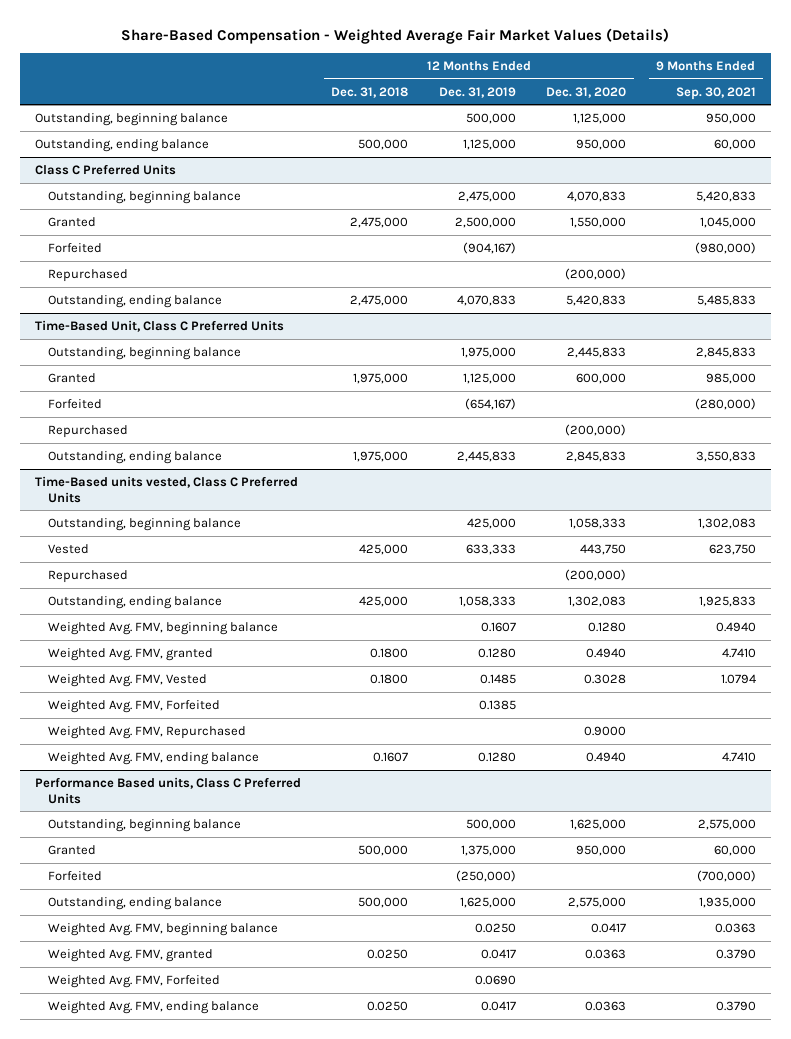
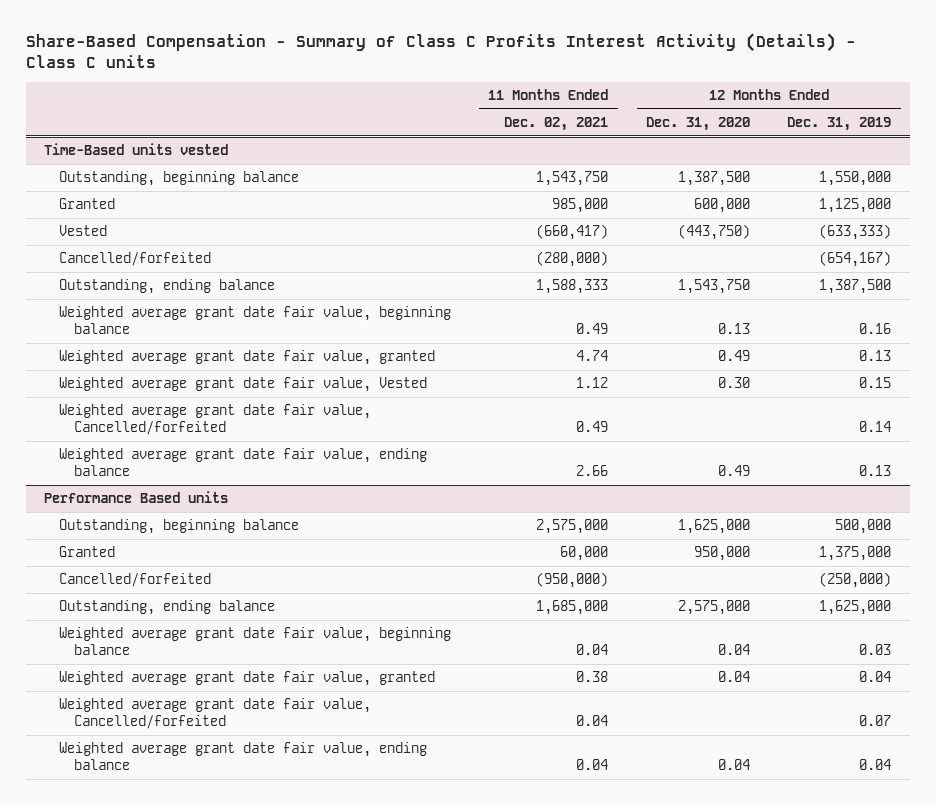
- Share-Based Compensation - Weighted Average Fair Market Values (Details)
+ Share-Based Compensation - Summary of Class C Profits Interest Activity (Details) - Class C units
- | 12 Months Ended Dec. 31, 2018 | 12 Months Ended Dec. 31, 2019 | 12 Months Ended Dec. 31, 2020 | 9 Months Ended Sep. 30, 2021
+ | 11 Months Ended Dec. 02, 2021 | 12 Months Ended Dec. 31, 2020 | 12 Months Ended Dec. 31, 2019
- Outstanding, beginning balance | | 500,000 | 1,125,000 | 950,000
- Outstanding, ending balance | 500,000 | 1,125,000 | 950,000 | 60,000
- Class C Preferred Units
- Outstanding, beginning balance | | 2,475,000 | 4,070,833 | 5,420,833
- Granted | 2,475,000 | 2,500,000 | 1,550,000 | 1,045,000
- Forfeited | | (904,167) | | (980,000)
- Repurchased | | | (200,000) |
- Outstanding, ending balance | 2,475,000 | 4,070,833 | 5,420,833 | 5,485,833
- Time-Based Unit, Class C Preferred Units
- Outstanding, beginning balance | | 1,975,000 | 2,445,833 | 2,845,833
+ Time-Based units vested
+ Outstanding, beginning balance | 1,543,750 | 1,387,500 | 1,550,000
- Forfeited | | (654,167) | | (280,000)
- Repurchased | | | (200,000) |
- Outstanding, ending balance | 1,975,000 | 2,445,833 | 2,845,833 | 3,550,833
- Time-Based units vested, Class C Preferred Units
- Outstanding, beginning balance | | 425,000 | 1,058,333 | 1,302,083
- Vested | 425,000 | 633,333 | 443,750 | 623,750
- Repurchased | | | (200,000) |
- Outstanding, ending balance | 425,000 | 1,058,333 | 1,302,083 | 1,925,833
- Weighted Avg. FMV, beginning balance | | 0.1607 | 0.1280 | 0.4940
- Weighted Avg. FMV, granted | 0.1800 | 0.1280 | 0.4940 | 4.7410
- Weighted Avg. FMV, Vested | 0.1800 | 0.1485 | 0.3028 | 1.0794
- Weighted Avg. FMV, Forfeited | | 0.1385 | |
- Weighted Avg. FMV, Repurchased | | | 0.9000 |
- Weighted Avg. FMV, ending balance | 0.1607 | 0.1280 | 0.4940 | 4.7410
- Performance Based units, Class C Preferred Units
+ Vested | (660,417) | (443,750) | (633,333)
+ Cancelled/forfeited | (280,000) | | (654,167)
+ Outstanding, ending balance | 1,588,333 | 1,543,750 | 1,387,500
+ Weighted average grant date fair value, beginning balance | 0.49 | 0.13 | 0.16
+ Weighted average grant date fair value, granted | 4.74 | 0.49 | 0.13
+ Weighted average grant date fair value, Vested | 1.12 | 0.30 | 0.15
+ Weighted average grant date fair value, Cancelled/forfeited | 0.49 | | 0.14
+ Weighted average grant date fair value, ending balance | 2.66 | 0.49 | 0.13
+ Performance Based units
- Forfeited | | (250,000) | | (700,000)
+ Cancelled/forfeited | (950,000) | | (250,000)
- Weighted Avg. FMV, beginning balance | | 0.0250 | 0.0417 | 0.0363
- Weighted Avg. FMV, granted | 0.0250 | 0.0417 | 0.0363 | 0.3790
- Weighted Avg. FMV, Forfeited | | 0.0690 | |
- Weighted Avg. FMV, ending balance | 0.0250 | 0.0417 | 0.0363 | 0.3790
+ Weighted average grant date fair value, beginning balance | 0.04 | 0.04 | 0.03
+ Weighted average grant date fair value, granted | 0.38 | 0.04 | 0.04
+ Weighted average grant date fair value, Cancelled/forfeited | 0.04 | | 0.07
+ Weighted average grant date fair value, ending balance | 0.04 | 0.04 | 0.04

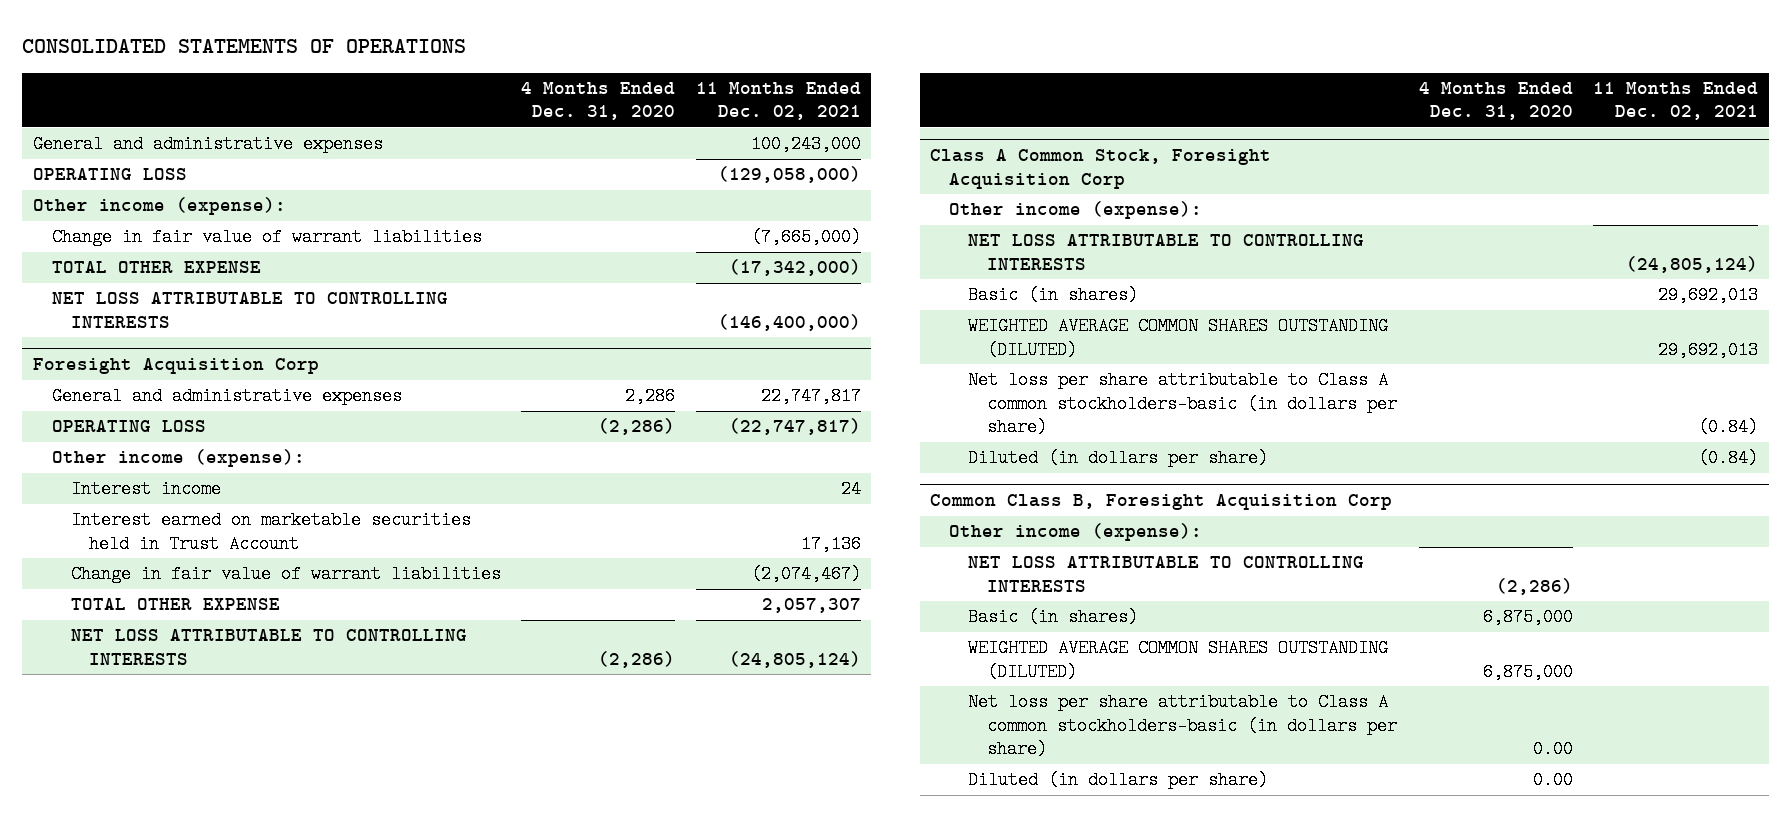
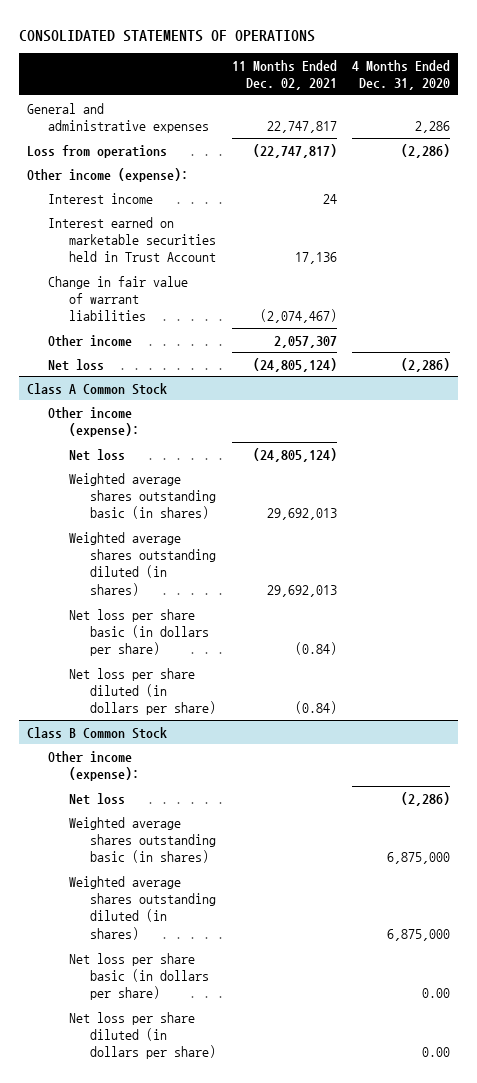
- | 4 Months Ended Dec. 31, 2020 | 11 Months Ended Dec. 02, 2021
+ | 11 Months Ended Dec. 02, 2021 | 4 Months Ended Dec. 31, 2020
- General and administrative expenses | | 100,243,000
- OPERATING LOSS | | (129,058,000)
- Other income (expense):
- Change in fair value of warrant liabilities | | (7,665,000)
- TOTAL OTHER EXPENSE | | (17,342,000)
- NET LOSS ATTRIBUTABLE TO CONTROLLING INTERESTS | | (146,400,000)
- Foresight Acquisition Corp
- OPERATING LOSS | (2,286) | (22,747,817)
+ Loss from operations | (22,747,817) | (2,286)
- TOTAL OTHER EXPENSE | | 2,057,307
- NET LOSS ATTRIBUTABLE TO CONTROLLING INTERESTS | (2,286) | (24,805,124)
- Class A Common Stock, Foresight Acquisition Corp
+ Other income | 2,057,307 |
+ Net loss | (24,805,124) | (2,286)
+ Class A Common Stock
- NET LOSS ATTRIBUTABLE TO CONTROLLING INTERESTS | | (24,805,124)
- Basic (in shares) | | 29,692,013
- WEIGHTED AVERAGE COMMON SHARES OUTSTANDING (DILUTED) | | 29,692,013
- Net loss per share attributable to Class A common stockholders-basic (in dollars per share) | | (0.84)
- Diluted (in dollars per share) | | (0.84)
- Common Class B, Foresight Acquisition Corp
+ Net loss | (24,805,124) |
+ Weighted average shares outstanding basic (in shares) | 29,692,013 |
+ Weighted average shares outstanding diluted (in shares) | 29,692,013 |
+ Net loss per share basic (in dollars per share) | (0.84) |
+ Net loss per share diluted (in dollars per share) | (0.84) |
+ Class B Common Stock
- NET LOSS ATTRIBUTABLE TO CONTROLLING INTERESTS | (2,286) |
- Basic (in shares) | 6,875,000 |
- WEIGHTED AVERAGE COMMON SHARES OUTSTANDING (DILUTED) | 6,875,000 |
- Net loss per share attributable to Class A common stockholders-basic (in dollars per share) | 0.00 |
- Diluted (in dollars per share) | 0.00 |
+ Net loss | | (2,286)
+ Weighted average shares outstanding basic (in shares) | | 6,875,000
+ Weighted average shares outstanding diluted (in shares) | | 6,875,000
+ Net loss per share basic (in dollars per share) | | 0.00
+ Net loss per share diluted (in dollars per share) | | 0.00

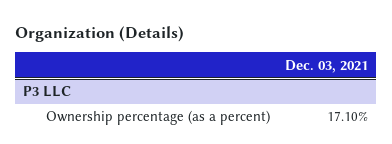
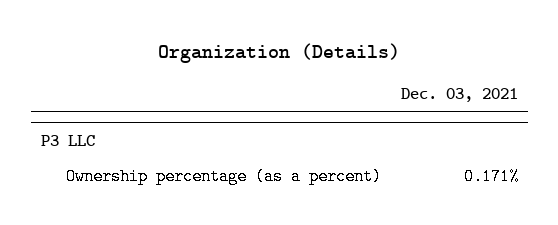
@ P3 LLC
- Ownership percentage (as a percent) | 17.10%
+ Ownership percentage (as a percent) | 0.171%

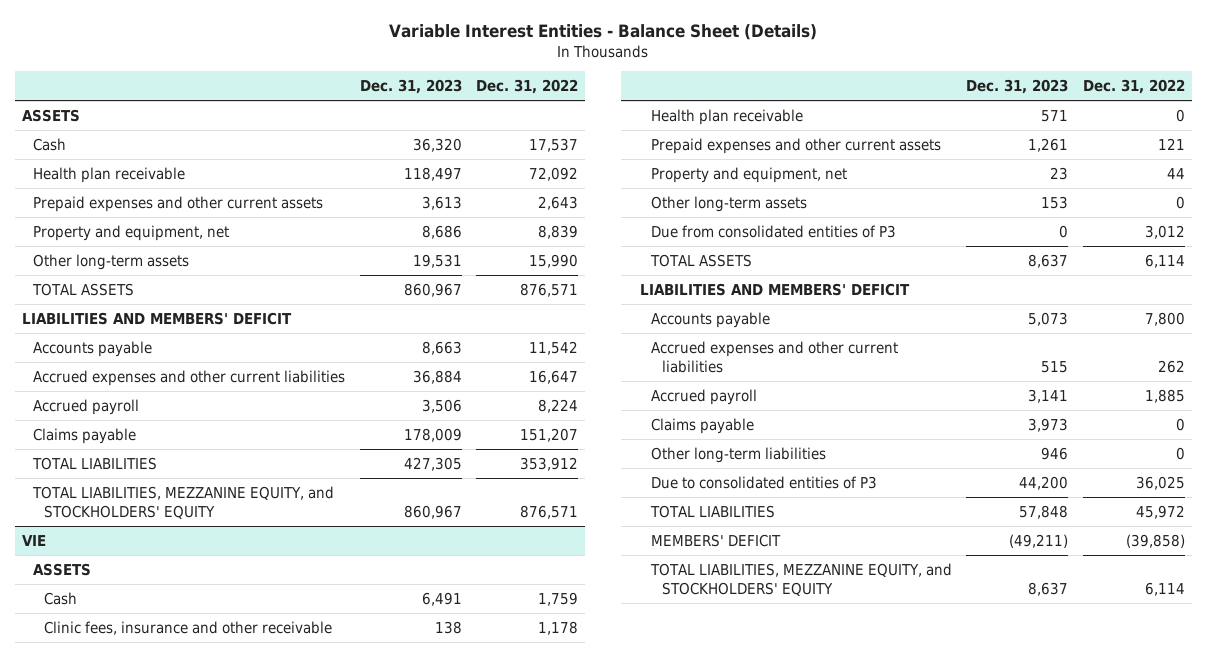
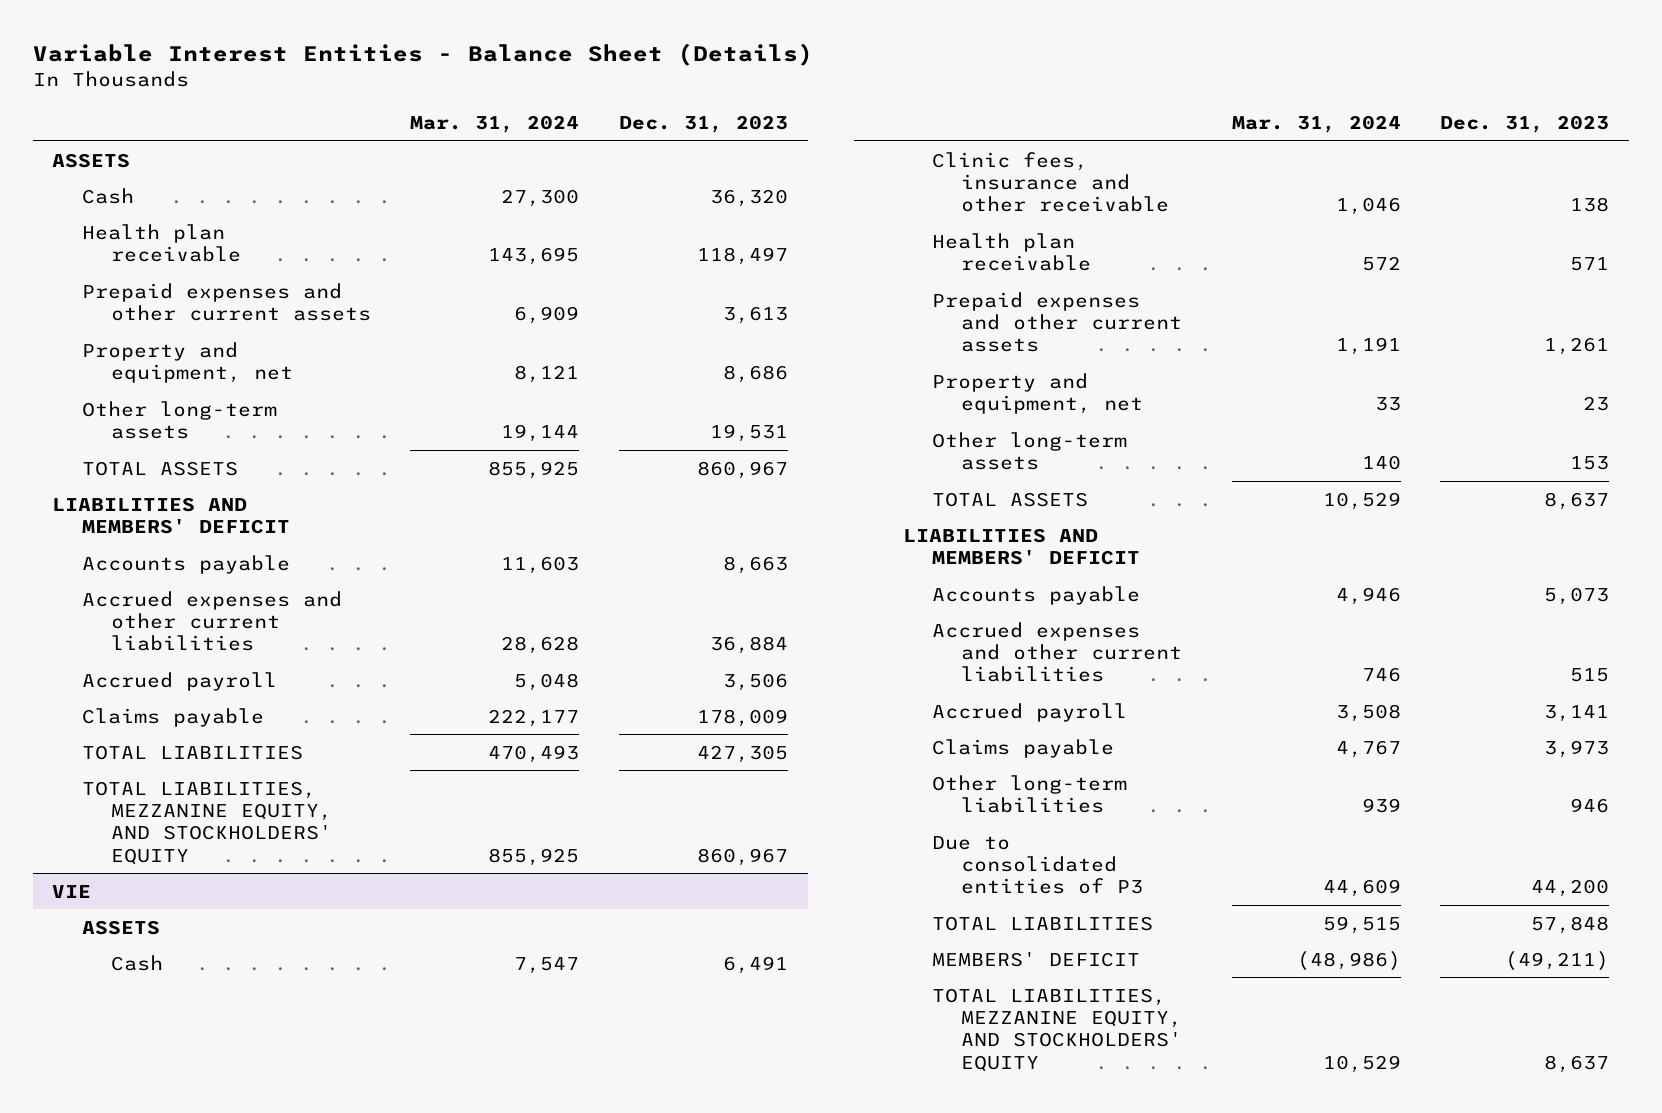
- | Dec. 31, 2023 | Dec. 31, 2022
+ | Mar. 31, 2024 | Dec. 31, 2023
- TOTAL LIABILITIES, MEZZANINE EQUITY, and STOCKHOLDERS' EQUITY | 860,967 | 876,571
+ TOTAL LIABILITIES, MEZZANINE EQUITY, AND STOCKHOLDERS' EQUITY | 855,925 | 860,967
@ VIE
- Due from consolidated entities of P3 | 0 | 3,012
- TOTAL LIABILITIES, MEZZANINE EQUITY, and STOCKHOLDERS' EQUITY | 8,637 | 6,114
+ TOTAL LIABILITIES, MEZZANINE EQUITY, AND STOCKHOLDERS' EQUITY | 10,529 | 8,637

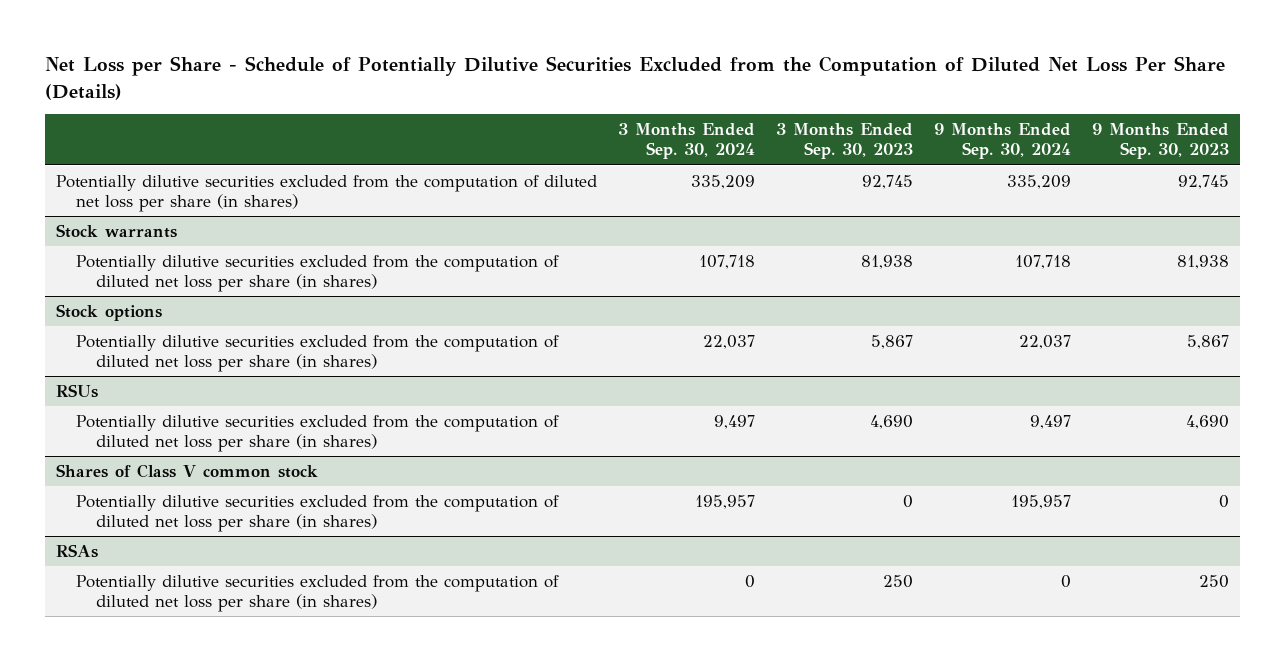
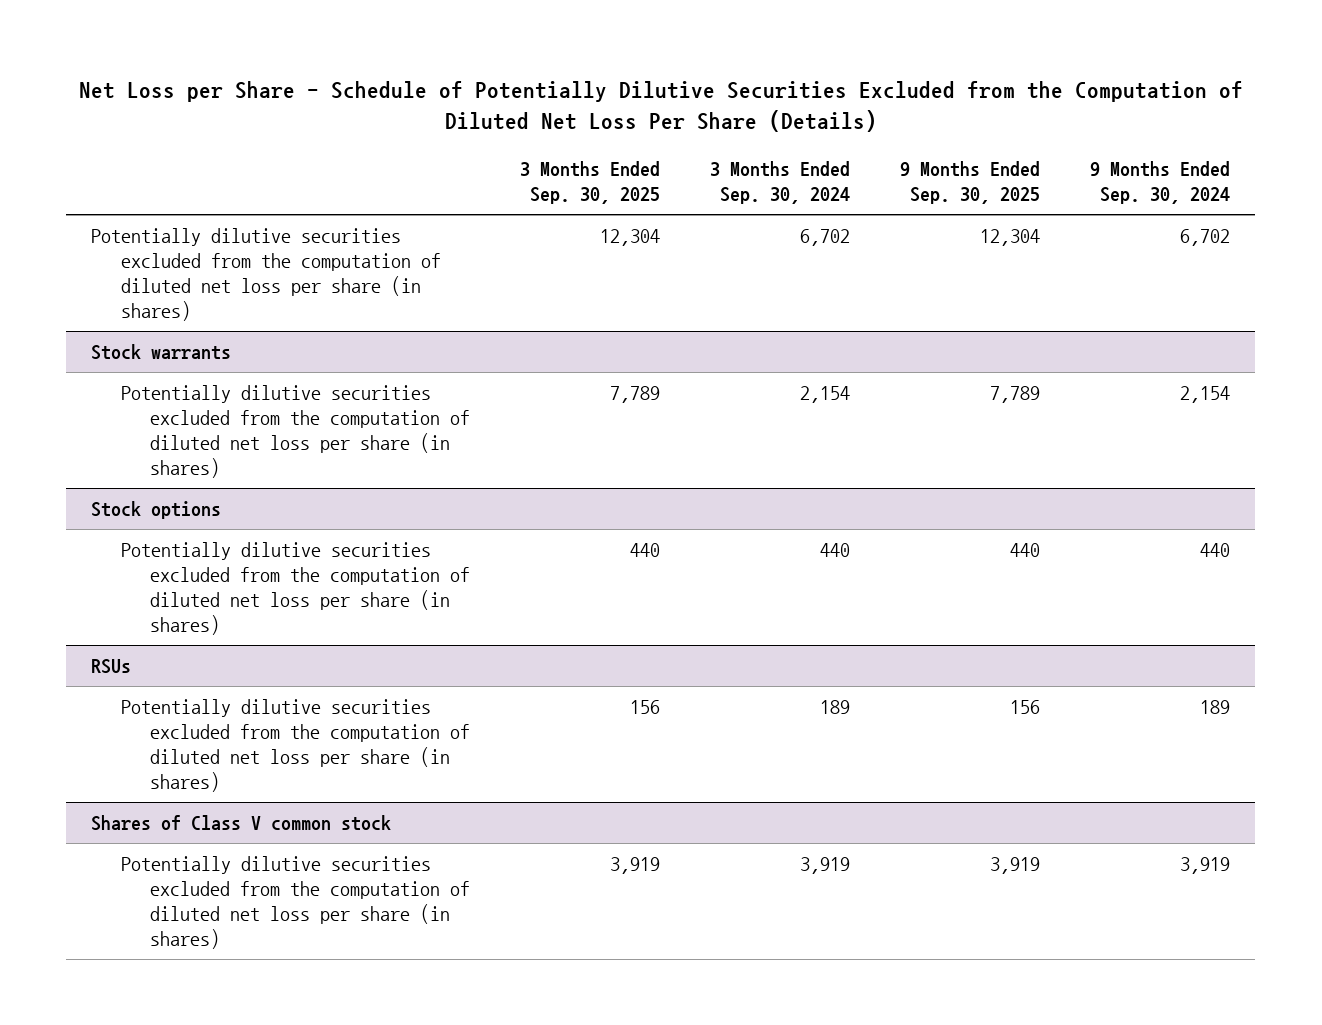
- | 3 Months Ended Sep. 30, 2024 | 3 Months Ended Sep. 30, 2023 | 9 Months Ended Sep. 30, 2024 | 9 Months Ended Sep. 30, 2023
+ | 3 Months Ended Sep. 30, 2025 | 3 Months Ended Sep. 30, 2024 | 9 Months Ended Sep. 30, 2025 | 9 Months Ended Sep. 30, 2024
- Potentially dilutive securities excluded from the computation of diluted net loss per share (in shares) | 335,209 | 92,745 | 335,209 | 92,745
+ Potentially dilutive securities excluded from the computation of diluted net loss per share (in shares) | 12,304 | 6,702 | 12,304 | 6,702
@ Stock warrants
- Potentially dilutive securities excluded from the computation of diluted net loss per share (in shares) | 107,718 | 81,938 | 107,718 | 81,938
+ Potentially dilutive securities excluded from the computation of diluted net loss per share (in shares) | 7,789 | 2,154 | 7,789 | 2,154
@ Stock options
- Potentially dilutive securities excluded from the computation of diluted net loss per share (in shares) | 22,037 | 5,867 | 22,037 | 5,867
+ Potentially dilutive securities excluded from the computation of diluted net loss per share (in shares) | 440 | 440 | 440 | 440
@ RSUs
- Potentially dilutive securities excluded from the computation of diluted net loss per share (in shares) | 9,497 | 4,690 | 9,497 | 4,690
+ Potentially dilutive securities excluded from the computation of diluted net loss per share (in shares) | 156 | 189 | 156 | 189
@ Shares of Class V common stock
- Potentially dilutive securities excluded from the computation of diluted net loss per share (in shares) | 195,957 | 0 | 195,957 | 0
- RSAs
- Potentially dilutive securities excluded from the computation of diluted net loss per share (in shares) | 0 | 250 | 0 | 250
@ Shares of Class V common stock
+ Potentially dilutive securities excluded from the computation of diluted net loss per share (in shares) | 3,919 | 3,919 | 3,919 | 3,919

